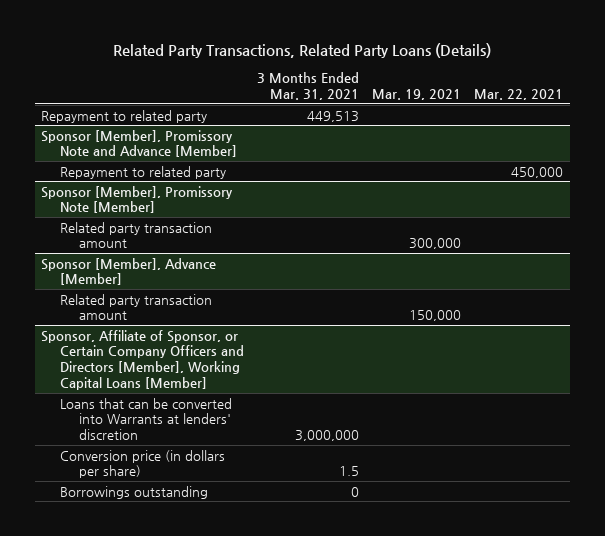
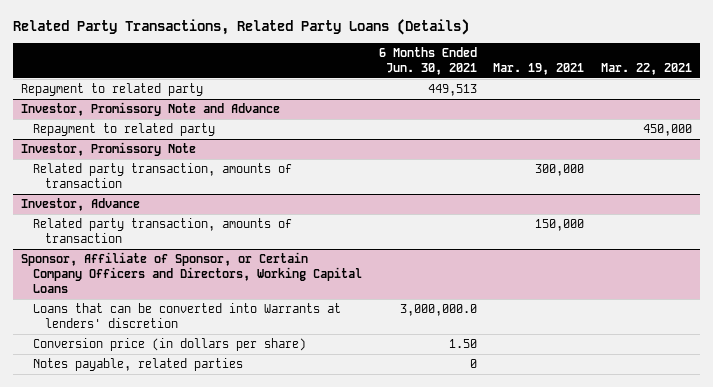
- | 3 Months Ended Mar. 31, 2021 | Mar. 19, 2021 | Mar. 22, 2021
+ | 6 Months Ended Jun. 30, 2021 | Mar. 19, 2021 | Mar. 22, 2021
- Sponsor [Member], Promissory Note and Advance [Member]
+ Investor, Promissory Note and Advance
- Sponsor [Member], Promissory Note [Member]
- Related party transaction amount | | 300,000 |
- Sponsor [Member], Advance [Member]
- Related party transaction amount | | 150,000 |
- Sponsor, Affiliate of Sponsor, or Certain Company Officers and Directors [Member], Working Capital Loans [Member]
+ Investor, Promissory Note
+ Related party transaction, amounts of transaction | | 300,000 |
+ Investor, Advance
+ Related party transaction, amounts of transaction | | 150,000 |
+ Sponsor, Affiliate of Sponsor, or Certain Company Officers and Directors, Working Capital Loans
- Borrowings outstanding | 0 | |
+ Notes payable, related parties | 0 | |

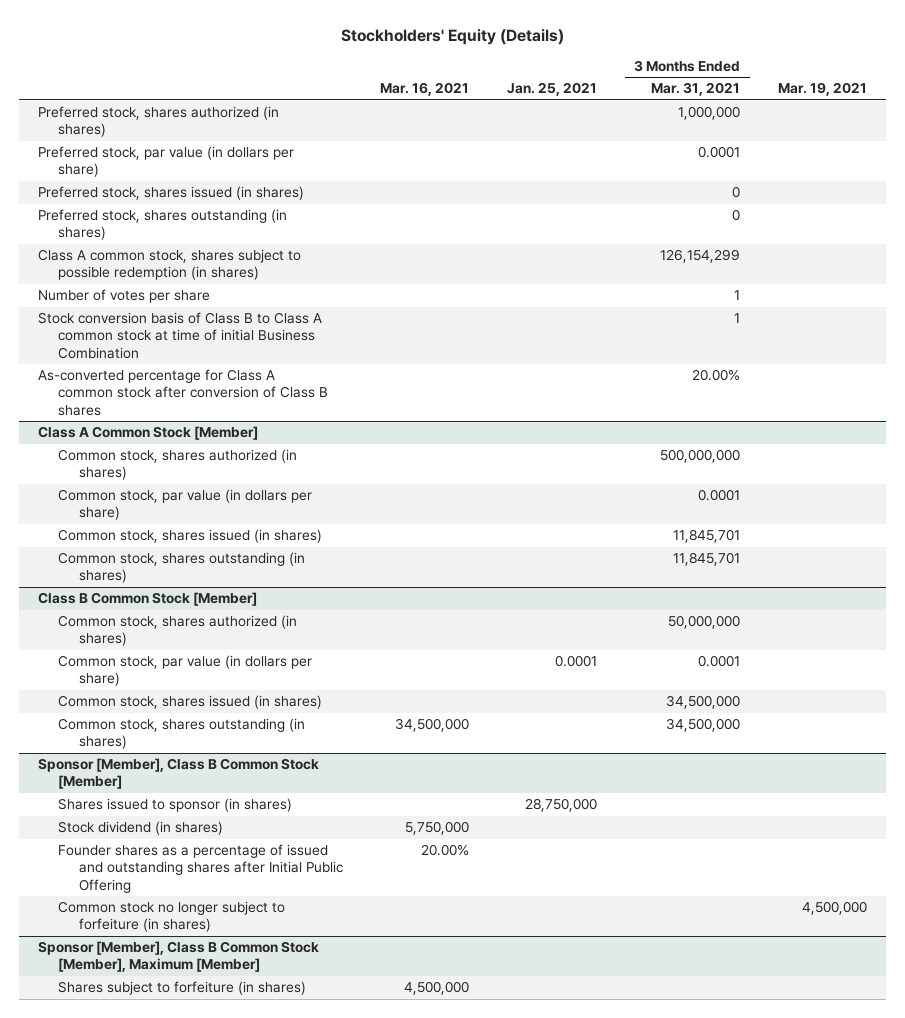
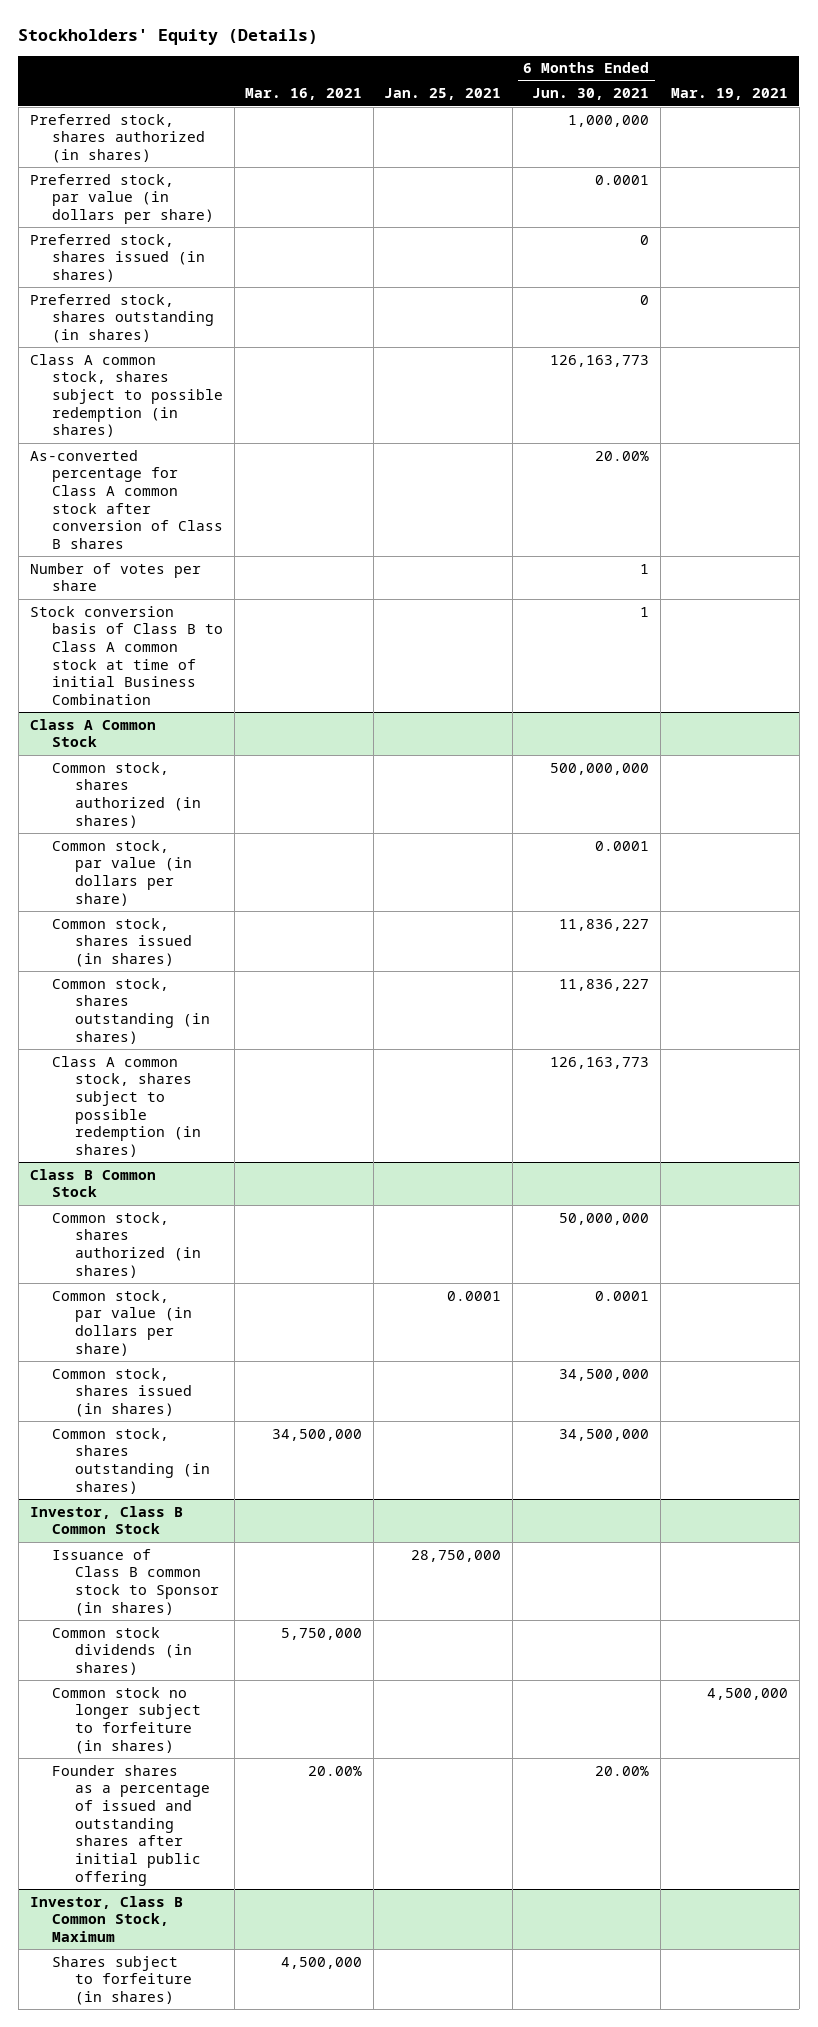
- | Mar. 16, 2021 | Jan. 25, 2021 | 3 Months Ended Mar. 31, 2021 | Mar. 19, 2021
+ | Mar. 16, 2021 | Jan. 25, 2021 | 6 Months Ended Jun. 30, 2021 | Mar. 19, 2021
moved up: As-converted percentage for Class A common stock after conversion of Class B shares | | | 20.00% |
- Class A Common Stock [Member]
+ Class A Common Stock
- Class B Common Stock [Member]
+ Class A common stock, shares subject to possible redemption (in shares) | | | 126,163,773 |
+ Class B Common Stock
- Sponsor [Member], Class B Common Stock [Member]
- Shares issued to sponsor (in shares) | | 28,750,000 | |
- Stock dividend (in shares) | 5,750,000 | | |
- Founder shares as a percentage of issued and outstanding shares after Initial Public Offering | 20.00% | | |
+ Investor, Class B Common Stock
+ Issuance of Class B common stock to Sponsor (in shares) | | 28,750,000 | |
+ Common stock dividends (in shares) | 5,750,000 | | |
- Sponsor [Member], Class B Common Stock [Member], Maximum [Member]
+ Founder shares as a percentage of issued and outstanding shares after initial public offering | 20.00% | | 20.00% |
+ Investor, Class B Common Stock, Maximum

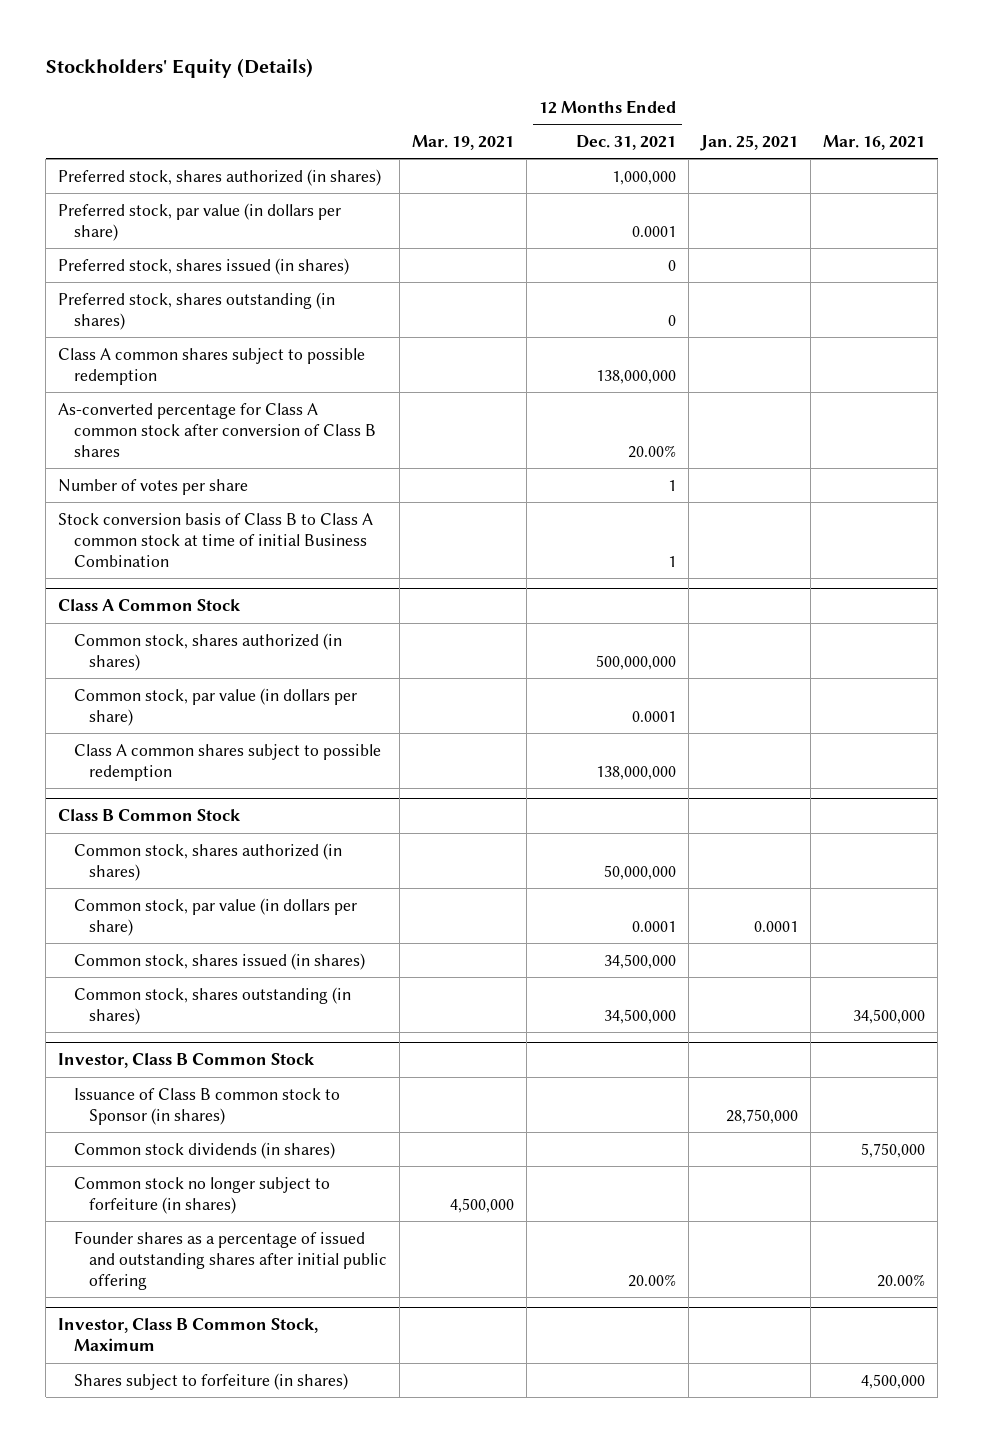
- | Mar. 16, 2021 | Jan. 25, 2021 | 6 Months Ended Jun. 30, 2021 | Mar. 19, 2021
+ | Mar. 19, 2021 | 12 Months Ended Dec. 31, 2021 | Jan. 25, 2021 | Mar. 16, 2021
- Class A common stock, shares subject to possible redemption (in shares) | | | 126,163,773 |
+ Class A common shares subject to possible redemption | | 138,000,000 | |
@ Class A Common Stock
- Common stock, shares issued (in shares) | | | 11,836,227 |
- Common stock, shares outstanding (in shares) | | | 11,836,227 |
- Class A common stock, shares subject to possible redemption (in shares) | | | 126,163,773 |
+ Class A common shares subject to possible redemption | | 138,000,000 | |

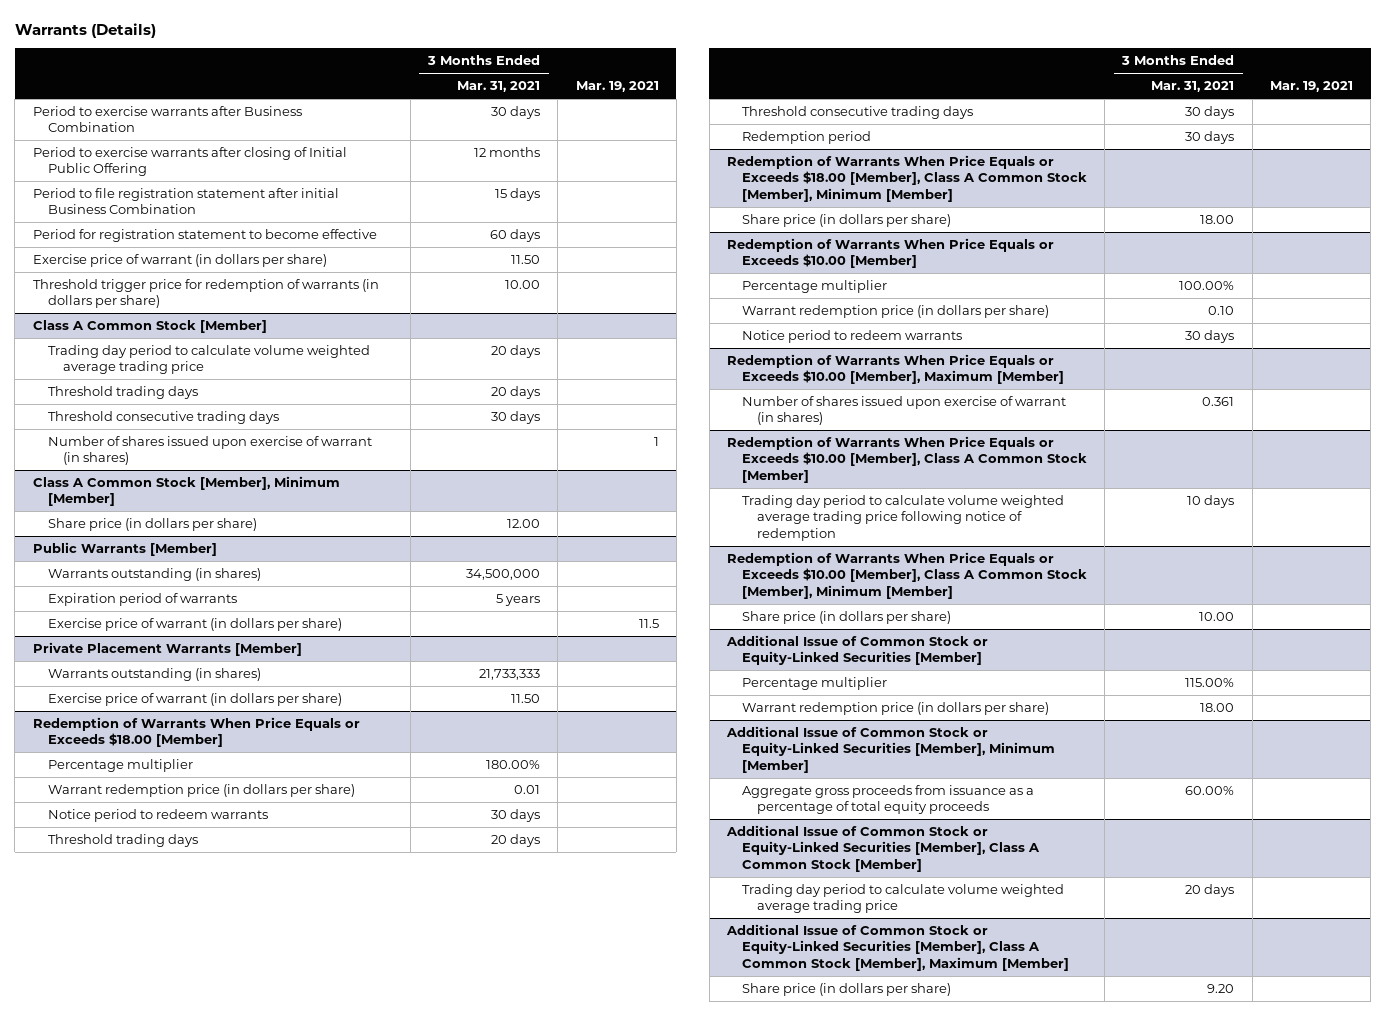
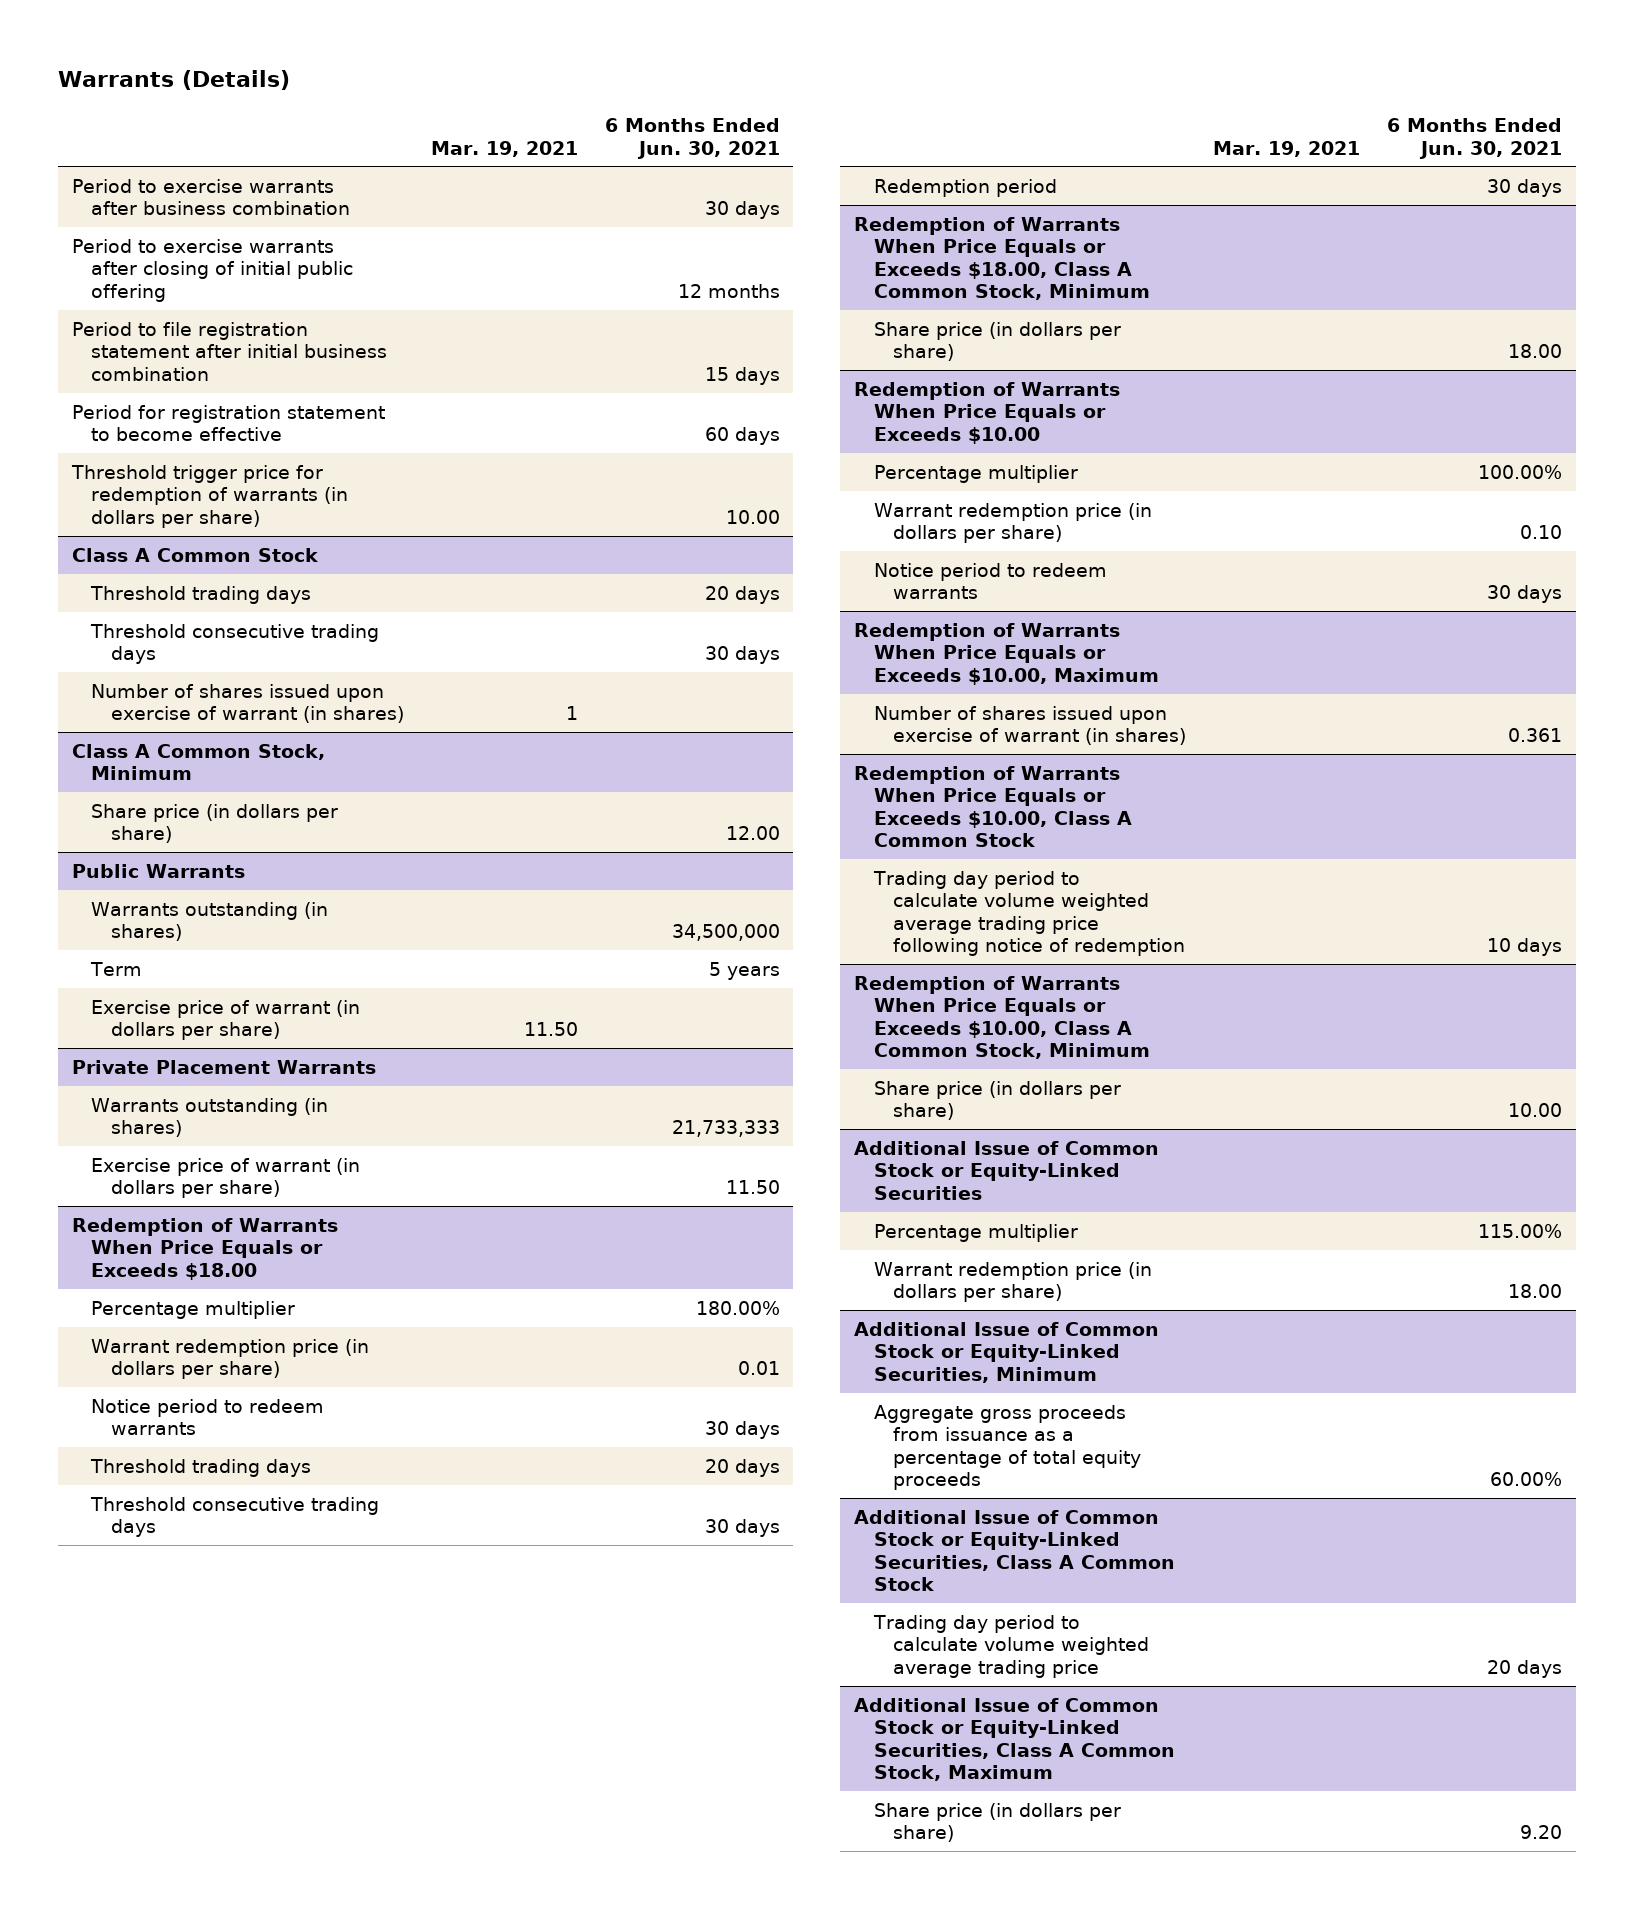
- | 3 Months Ended Mar. 31, 2021 | Mar. 19, 2021
+ | Mar. 19, 2021 | 6 Months Ended Jun. 30, 2021
- Period to exercise warrants after Business Combination | 30 days |
- Period to exercise warrants after closing of Initial Public Offering | 12 months |
- Period to file registration statement after initial Business Combination | 15 days |
+ Period to exercise warrants after business combination | | 30 days
+ Period to exercise warrants after closing of initial public offering | | 12 months
+ Period to file registration statement after initial business combination | | 15 days
- Exercise price of warrant (in dollars per share) | 11.50 |
- Class A Common Stock [Member]
- Trading day period to calculate volume weighted average trading price | 20 days |
+ Class A Common Stock
- Class A Common Stock [Member], Minimum [Member]
+ Class A Common Stock, Minimum
- Public Warrants [Member]
+ Public Warrants
- Expiration period of warrants | 5 years |
- Exercise price of warrant (in dollars per share) | | 11.5
- Private Placement Warrants [Member]
+ Term | | 5 years
+ Exercise price of warrant (in dollars per share) | 11.50 |
+ Private Placement Warrants
- Redemption of Warrants When Price Equals or Exceeds $18.00 [Member]
+ Redemption of Warrants When Price Equals or Exceeds $18.00
- Redemption of Warrants When Price Equals or Exceeds $18.00 [Member], Class A Common Stock [Member], Minimum [Member]
+ Redemption of Warrants When Price Equals or Exceeds $18.00, Class A Common Stock, Minimum
- Redemption of Warrants When Price Equals or Exceeds $10.00 [Member]
+ Redemption of Warrants When Price Equals or Exceeds $10.00
- Redemption of Warrants When Price Equals or Exceeds $10.00 [Member], Maximum [Member]
+ Redemption of Warrants When Price Equals or Exceeds $10.00, Maximum
- Redemption of Warrants When Price Equals or Exceeds $10.00 [Member], Class A Common Stock [Member]
+ Redemption of Warrants When Price Equals or Exceeds $10.00, Class A Common Stock
- Redemption of Warrants When Price Equals or Exceeds $10.00 [Member], Class A Common Stock [Member], Minimum [Member]
+ Redemption of Warrants When Price Equals or Exceeds $10.00, Class A Common Stock, Minimum
- Additional Issue of Common Stock or Equity-Linked Securities [Member]
+ Additional Issue of Common Stock or Equity-Linked Securities
- Additional Issue of Common Stock or Equity-Linked Securities [Member], Minimum [Member]
+ Additional Issue of Common Stock or Equity-Linked Securities, Minimum
- Additional Issue of Common Stock or Equity-Linked Securities [Member], Class A Common Stock [Member]
+ Additional Issue of Common Stock or Equity-Linked Securities, Class A Common Stock
- Additional Issue of Common Stock or Equity-Linked Securities [Member], Class A Common Stock [Member], Maximum [Member]
+ Additional Issue of Common Stock or Equity-Linked Securities, Class A Common Stock, Maximum

